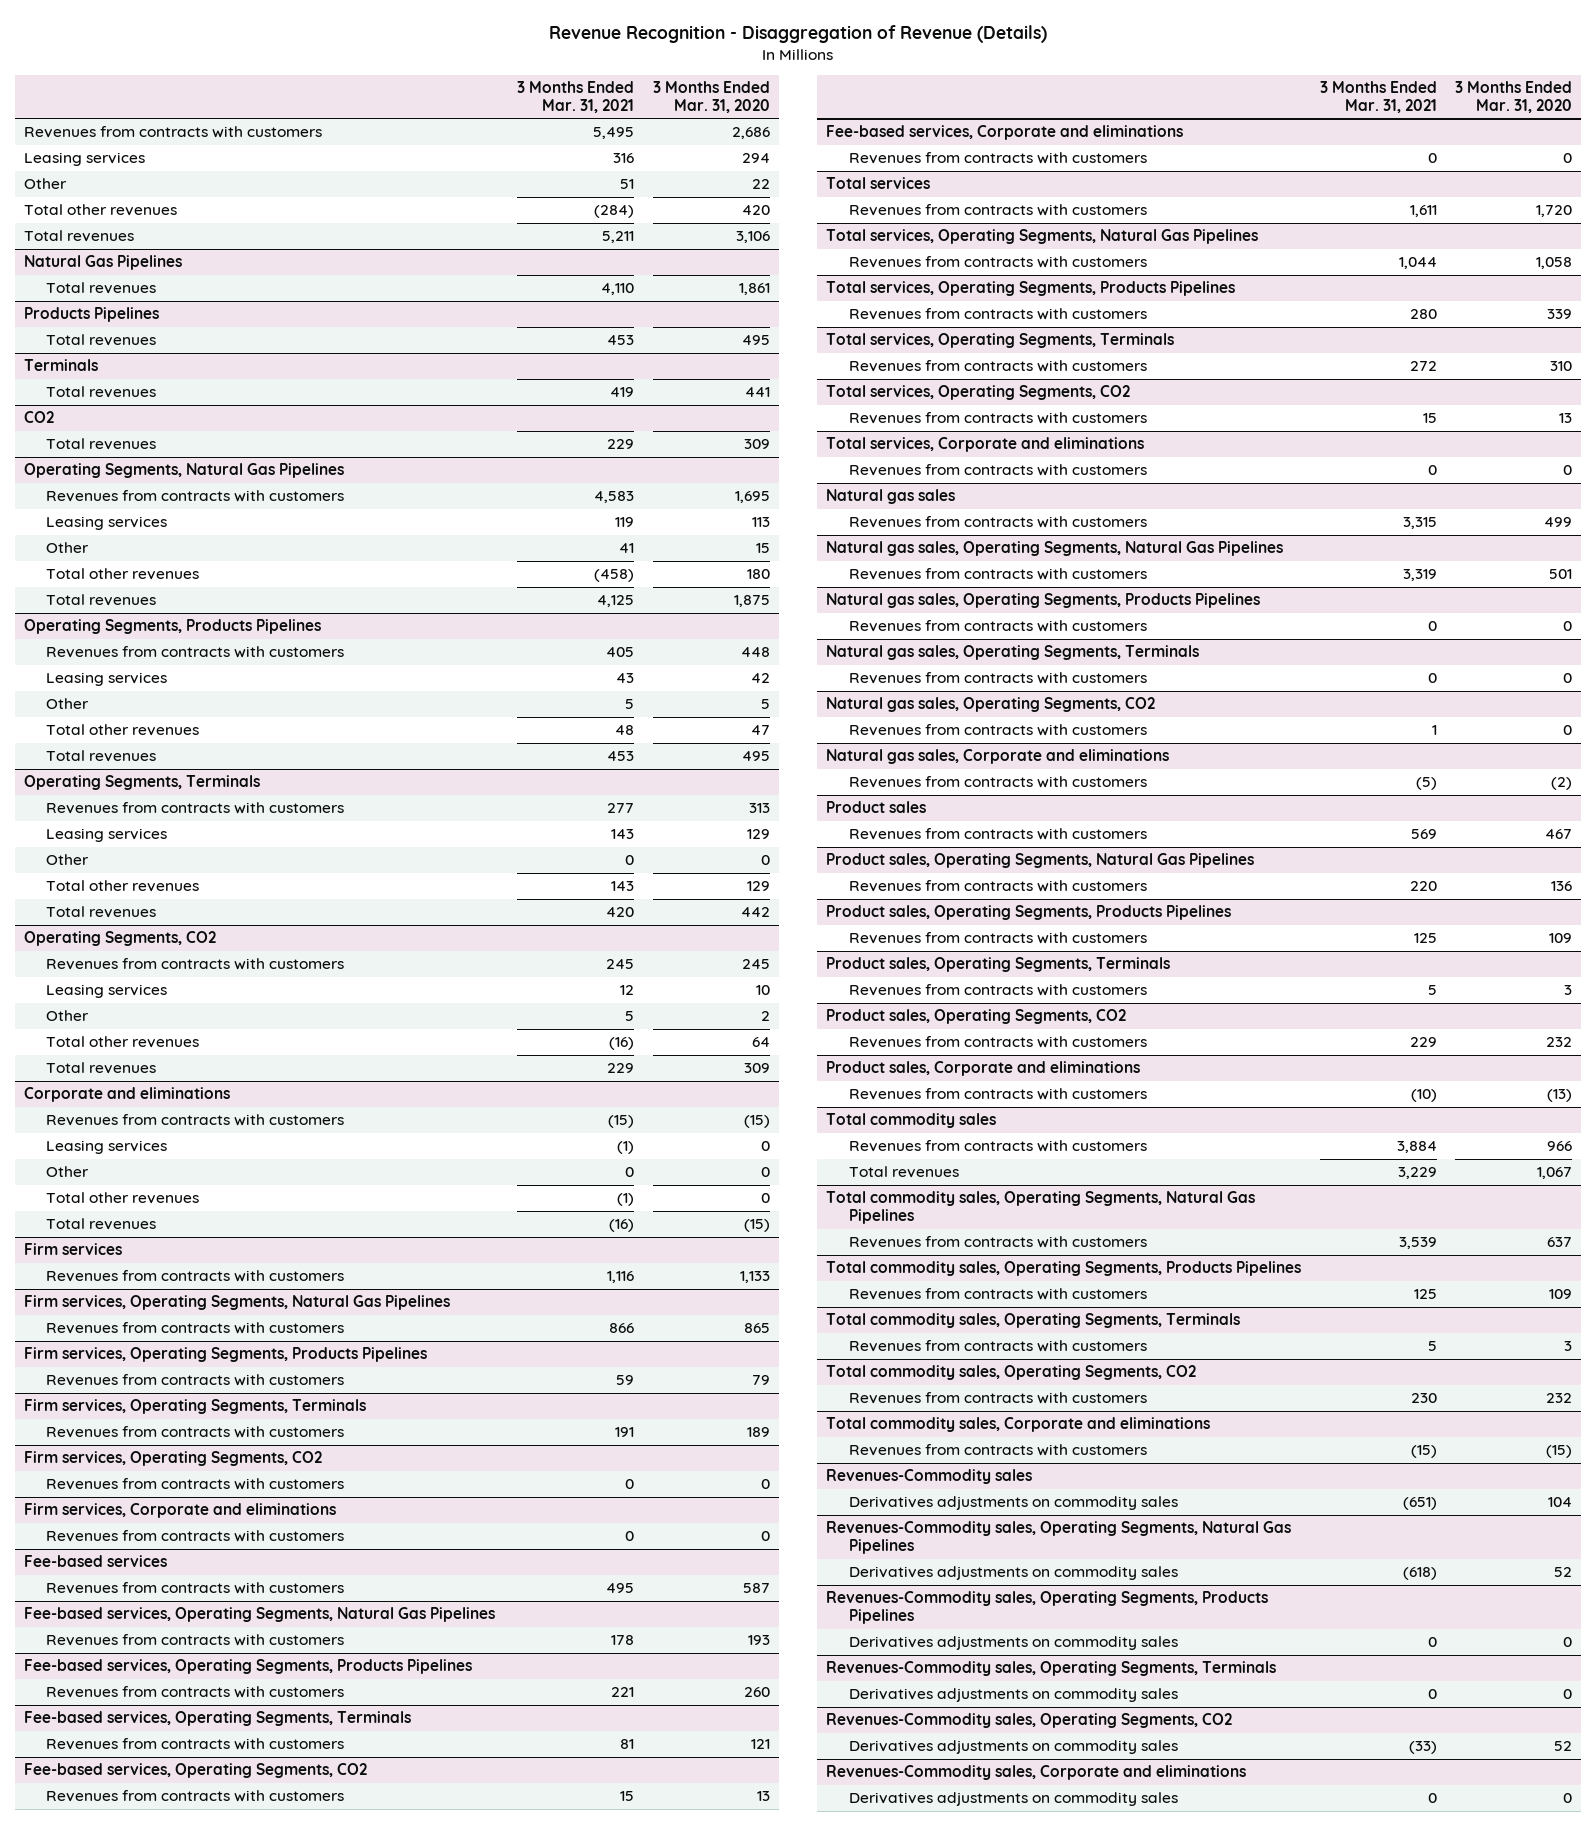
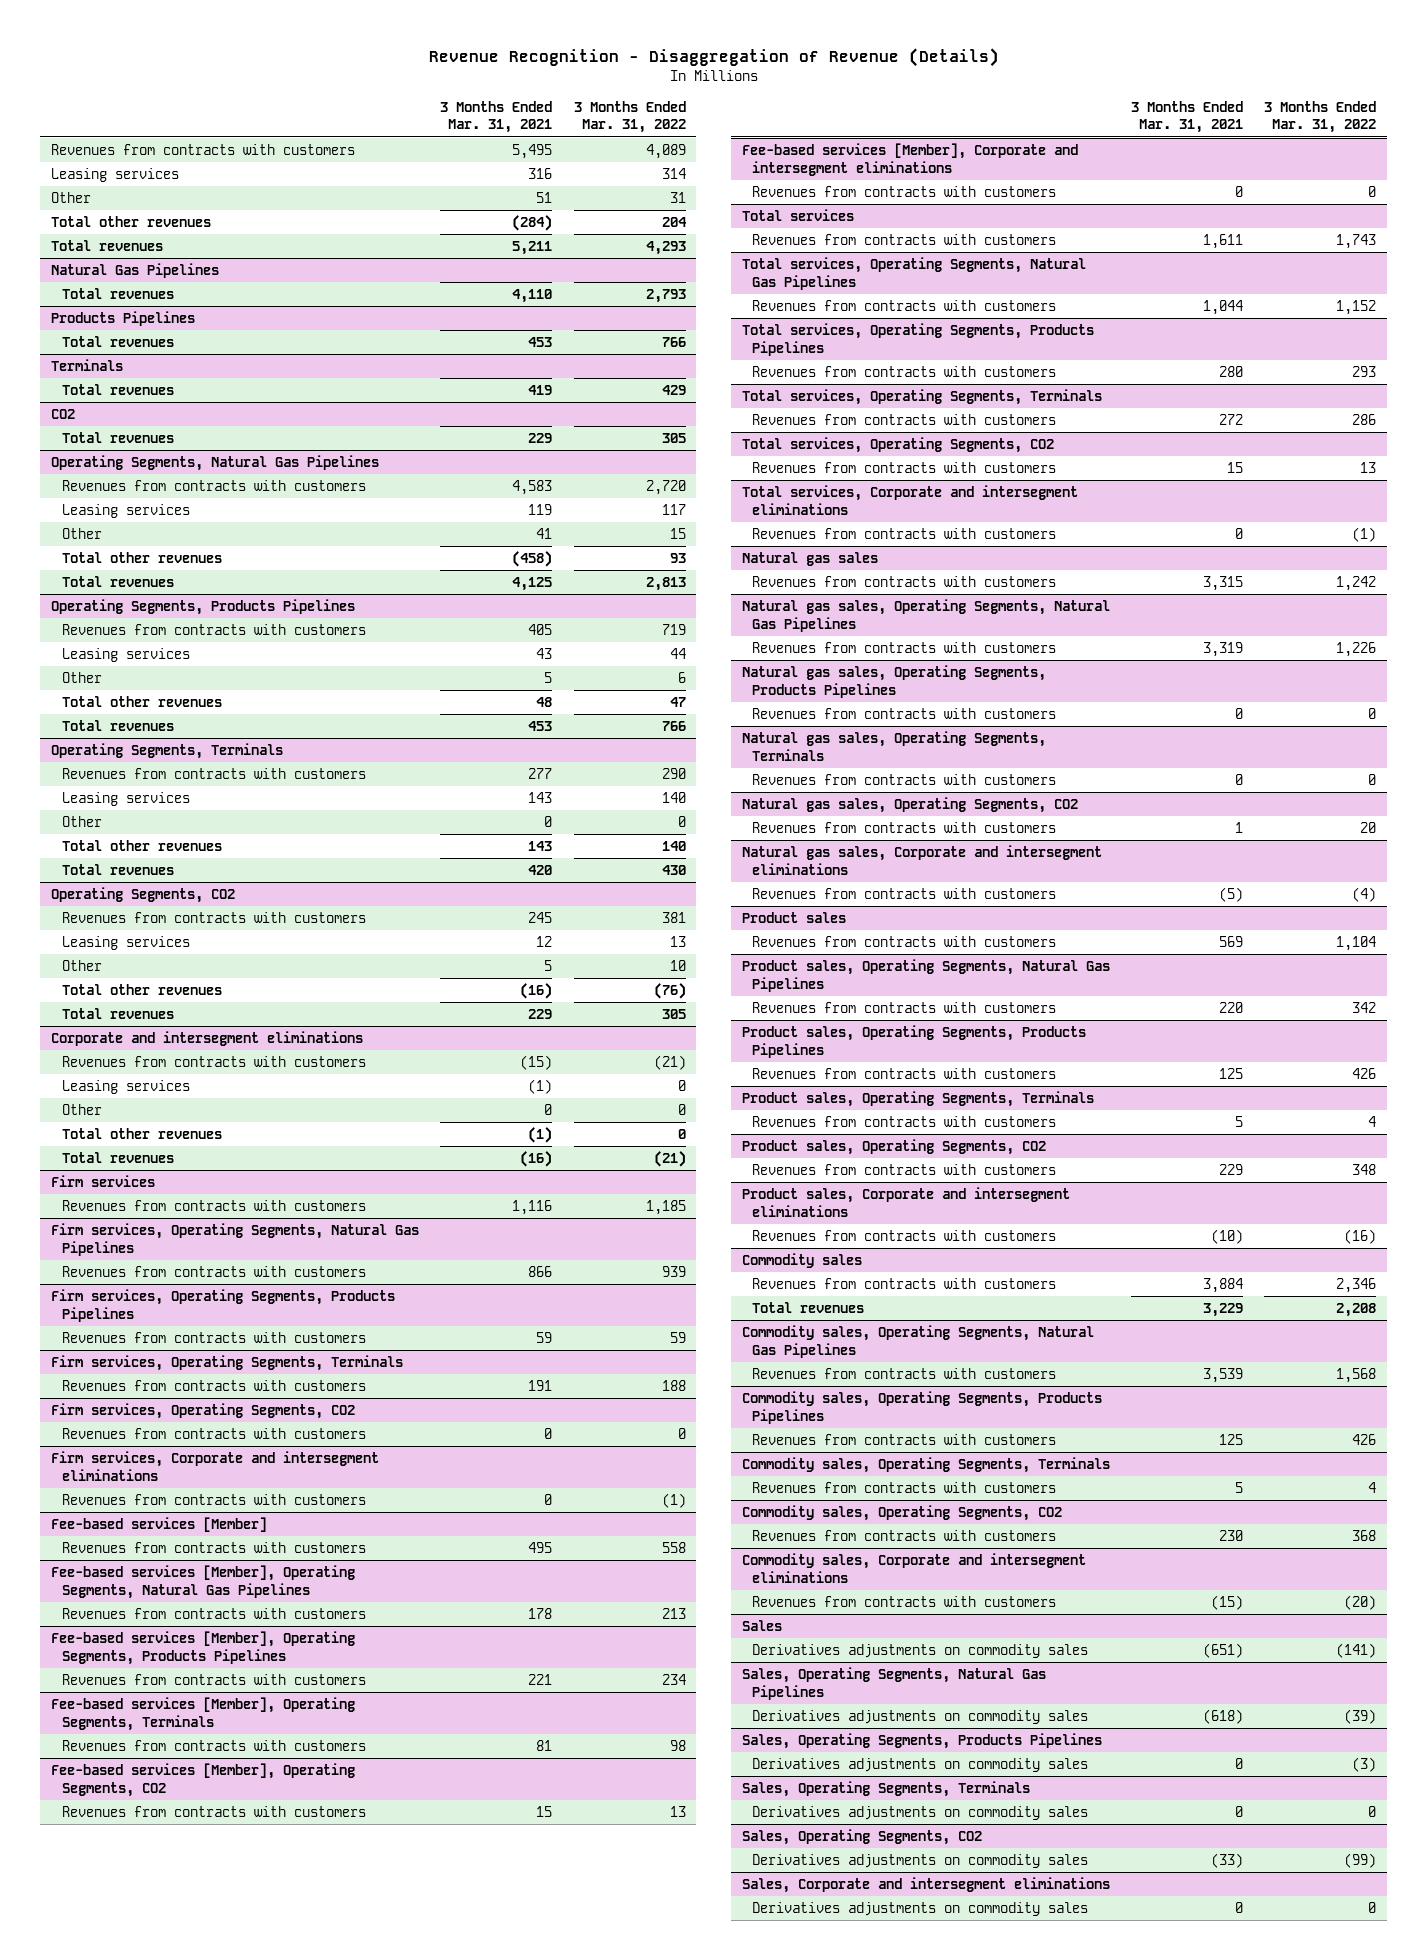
- | 3 Months Ended Mar. 31, 2021 | 3 Months Ended Mar. 31, 2020
+ | 3 Months Ended Mar. 31, 2021 | 3 Months Ended Mar. 31, 2022
- Corporate and eliminations
+ Corporate and intersegment eliminations
- Firm services, Corporate and eliminations
+ Firm services, Corporate and intersegment eliminations
- Fee-based services
+ Fee-based services [Member]
- Fee-based services, Operating Segments, Natural Gas Pipelines
+ Fee-based services [Member], Operating Segments, Natural Gas Pipelines
- Fee-based services, Operating Segments, Products Pipelines
+ Fee-based services [Member], Operating Segments, Products Pipelines
- Fee-based services, Operating Segments, Terminals
+ Fee-based services [Member], Operating Segments, Terminals
- Fee-based services, Operating Segments, CO2
+ Fee-based services [Member], Operating Segments, CO2
- Fee-based services, Corporate and eliminations
+ Fee-based services [Member], Corporate and intersegment eliminations
- Total services, Corporate and eliminations
+ Total services, Corporate and intersegment eliminations
- Natural gas sales, Corporate and eliminations
+ Natural gas sales, Corporate and intersegment eliminations
- Product sales, Corporate and eliminations
+ Product sales, Corporate and intersegment eliminations
- Total commodity sales
+ Commodity sales
- Total commodity sales, Operating Segments, Natural Gas Pipelines
+ Commodity sales, Operating Segments, Natural Gas Pipelines
- Total commodity sales, Operating Segments, Products Pipelines
+ Commodity sales, Operating Segments, Products Pipelines
- Total commodity sales, Operating Segments, Terminals
+ Commodity sales, Operating Segments, Terminals
- Total commodity sales, Operating Segments, CO2
+ Commodity sales, Operating Segments, CO2
- Total commodity sales, Corporate and eliminations
+ Commodity sales, Corporate and intersegment eliminations
- Revenues-Commodity sales
+ Sales
- Revenues-Commodity sales, Operating Segments, Natural Gas Pipelines
+ Sales, Operating Segments, Natural Gas Pipelines
- Revenues-Commodity sales, Operating Segments, Products Pipelines
+ Sales, Operating Segments, Products Pipelines
- Revenues-Commodity sales, Operating Segments, Terminals
+ Sales, Operating Segments, Terminals
- Revenues-Commodity sales, Operating Segments, CO2
+ Sales, Operating Segments, CO2
- Revenues-Commodity sales, Corporate and eliminations
+ Sales, Corporate and intersegment eliminations

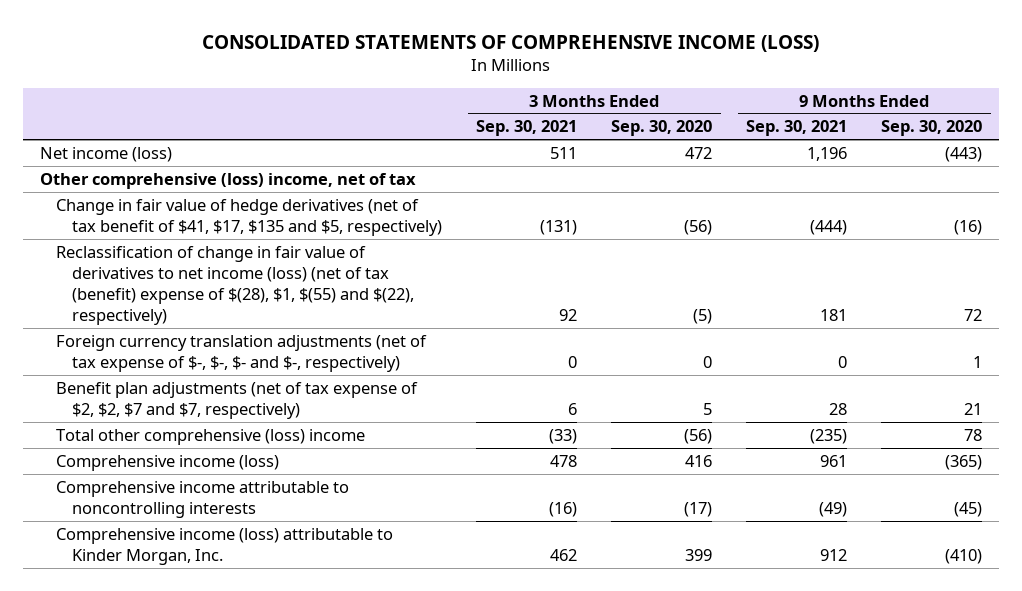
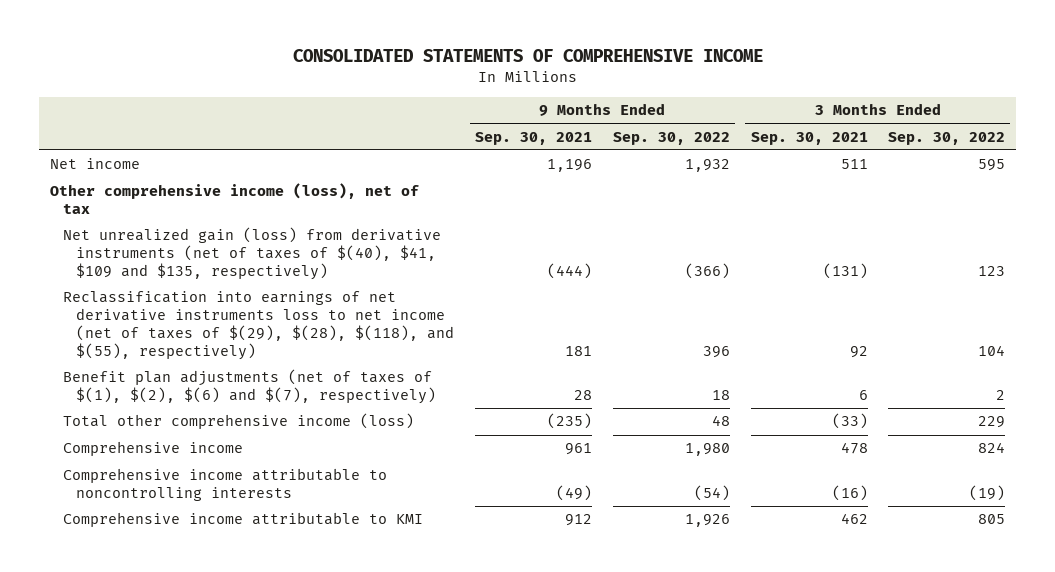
- CONSOLIDATED STATEMENTS OF COMPREHENSIVE INCOME (LOSS)
+ CONSOLIDATED STATEMENTS OF COMPREHENSIVE INCOME
- | 3 Months Ended Sep. 30, 2021 | 3 Months Ended Sep. 30, 2020 | 9 Months Ended Sep. 30, 2021 | 9 Months Ended Sep. 30, 2020
+ | 9 Months Ended Sep. 30, 2021 | 9 Months Ended Sep. 30, 2022 | 3 Months Ended Sep. 30, 2021 | 3 Months Ended Sep. 30, 2022
- Net income (loss) | 511 | 472 | 1,196 | (443)
- Other comprehensive (loss) income, net of tax
- Change in fair value of hedge derivatives (net of tax benefit of $41, $17, $135 and $5, respectively) | (131) | (56) | (444) | (16)
- Reclassification of change in fair value of derivatives to net income (loss) (net of tax (benefit) expense of $(28), $1, $(55) and $(22), respectively) | 92 | (5) | 181 | 72
- Foreign currency translation adjustments (net of tax expense of $-, $-, $- and $-, respectively) | 0 | 0 | 0 | 1
- Benefit plan adjustments (net of tax expense of $2, $2, $7 and $7, respectively) | 6 | 5 | 28 | 21
- Total other comprehensive (loss) income | (33) | (56) | (235) | 78
- Comprehensive income (loss) | 478 | 416 | 961 | (365)
+ Net income | 1,196 | 1,932 | 511 | 595
+ Other comprehensive income (loss), net of tax
+ Net unrealized gain (loss) from derivative instruments (net of taxes of $(40), $41, $109 and $135, respectively) | (444) | (366) | (131) | 123
+ Reclassification into earnings of net derivative instruments loss to net income (net of taxes of $(29), $(28), $(118), and $(55), respectively) | 181 | 396 | 92 | 104
+ Benefit plan adjustments (net of taxes of $(1), $(2), $(6) and $(7), respectively) | 28 | 18 | 6 | 2
+ Total other comprehensive income (loss) | (235) | 48 | (33) | 229
+ Comprehensive income | 961 | 1,980 | 478 | 824
- Comprehensive income (loss) attributable to Kinder Morgan, Inc. | 462 | 399 | 912 | (410)
+ Comprehensive income attributable to KMI | 912 | 1,926 | 462 | 805

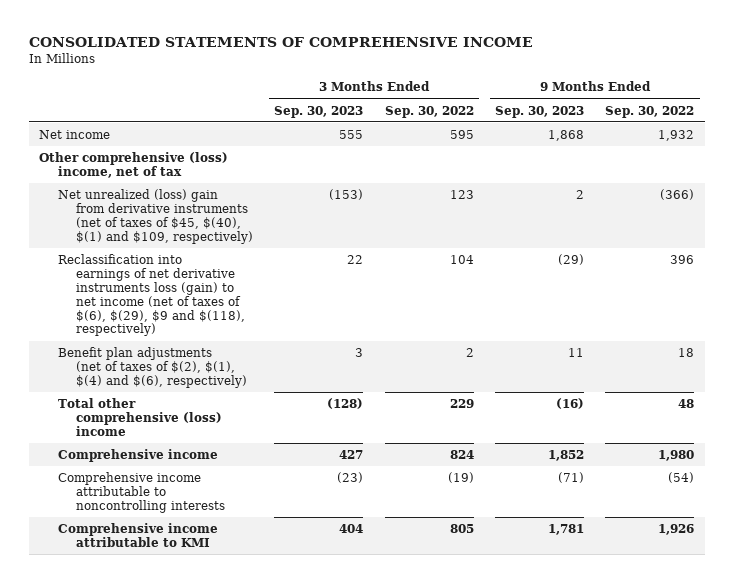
- | 9 Months Ended Sep. 30, 2021 | 9 Months Ended Sep. 30, 2022 | 3 Months Ended Sep. 30, 2021 | 3 Months Ended Sep. 30, 2022
+ | 3 Months Ended Sep. 30, 2023 | 3 Months Ended Sep. 30, 2022 | 9 Months Ended Sep. 30, 2023 | 9 Months Ended Sep. 30, 2022
- Other comprehensive income (loss), net of tax
- Net unrealized gain (loss) from derivative instruments (net of taxes of $(40), $41, $109 and $135, respectively) | (444) | (366) | (131) | 123
- Reclassification into earnings of net derivative instruments loss to net income (net of taxes of $(29), $(28), $(118), and $(55), respectively) | 181 | 396 | 92 | 104
- Benefit plan adjustments (net of taxes of $(1), $(2), $(6) and $(7), respectively) | 28 | 18 | 6 | 2
- Total other comprehensive income (loss) | (235) | 48 | (33) | 229
+ Other comprehensive (loss) income, net of tax
+ Net unrealized (loss) gain from derivative instruments (net of taxes of $45, $(40), $(1) and $109, respectively) | (153) | 123 | 2 | (366)
+ Reclassification into earnings of net derivative instruments loss (gain) to net income (net of taxes of $(6), $(29), $9 and $(118), respectively) | 22 | 104 | (29) | 396
+ Benefit plan adjustments (net of taxes of $(2), $(1), $(4) and $(6), respectively) | 3 | 2 | 11 | 18
+ Total other comprehensive (loss) income | (128) | 229 | (16) | 48

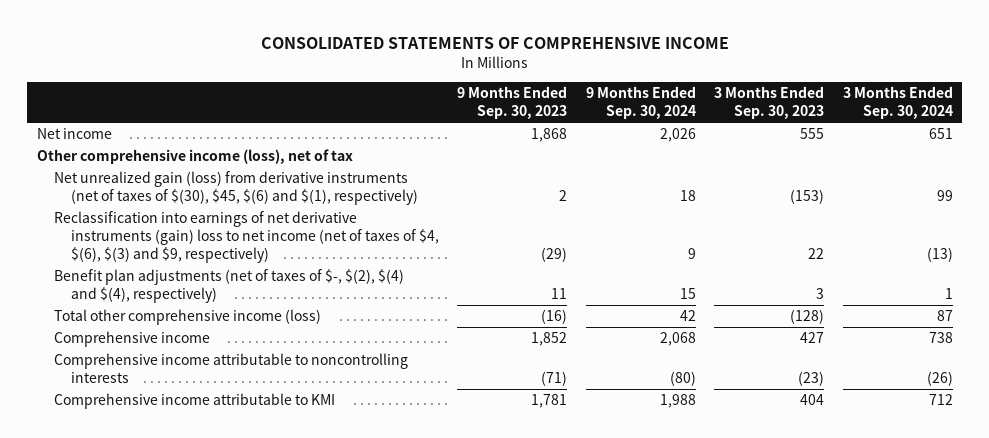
- | 3 Months Ended Sep. 30, 2023 | 3 Months Ended Sep. 30, 2022 | 9 Months Ended Sep. 30, 2023 | 9 Months Ended Sep. 30, 2022
+ | 9 Months Ended Sep. 30, 2023 | 9 Months Ended Sep. 30, 2024 | 3 Months Ended Sep. 30, 2023 | 3 Months Ended Sep. 30, 2024
- Other comprehensive (loss) income, net of tax
- Net unrealized (loss) gain from derivative instruments (net of taxes of $45, $(40), $(1) and $109, respectively) | (153) | 123 | 2 | (366)
- Reclassification into earnings of net derivative instruments loss (gain) to net income (net of taxes of $(6), $(29), $9 and $(118), respectively) | 22 | 104 | (29) | 396
- Benefit plan adjustments (net of taxes of $(2), $(1), $(4) and $(6), respectively) | 3 | 2 | 11 | 18
- Total other comprehensive (loss) income | (128) | 229 | (16) | 48
+ Other comprehensive income (loss), net of tax
+ Net unrealized gain (loss) from derivative instruments (net of taxes of $(30), $45, $(6) and $(1), respectively) | 2 | 18 | (153) | 99
+ Reclassification into earnings of net derivative instruments (gain) loss to net income (net of taxes of $4, $(6), $(3) and $9, respectively) | (29) | 9 | 22 | (13)
+ Benefit plan adjustments (net of taxes of $-, $(2), $(4) and $(4), respectively) | 11 | 15 | 3 | 1
+ Total other comprehensive income (loss) | (16) | 42 | (128) | 87

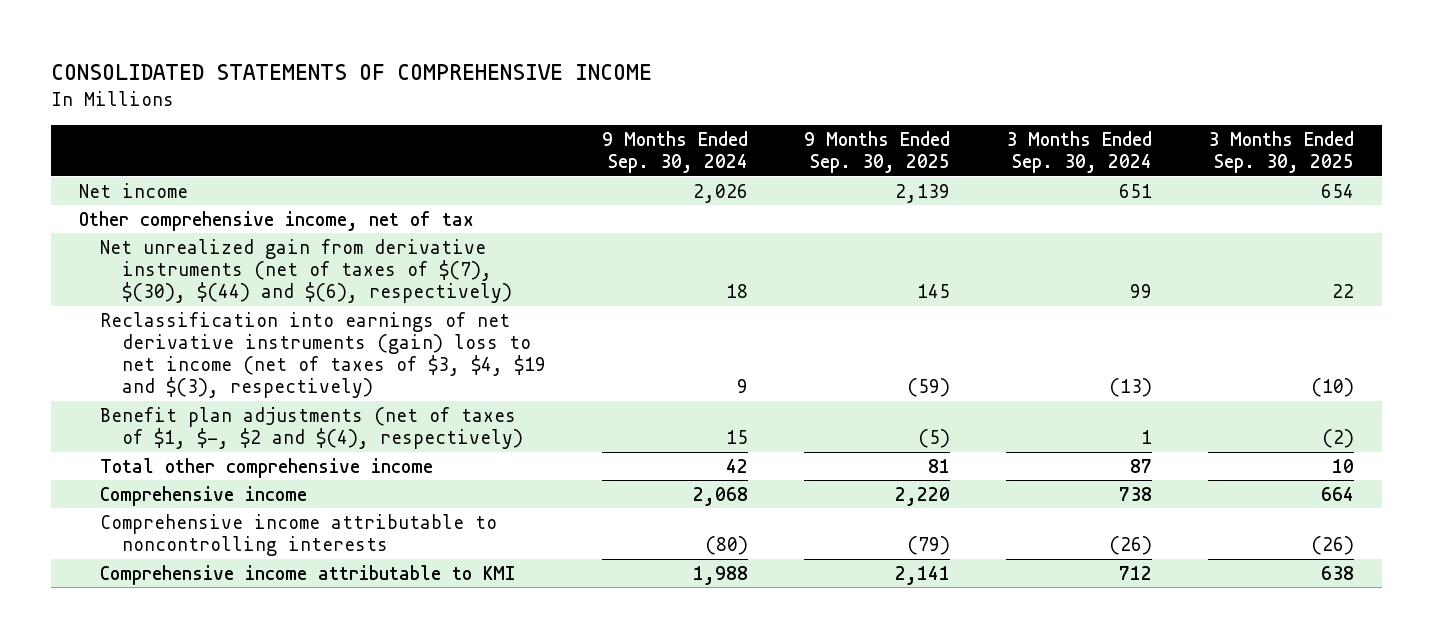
- | 9 Months Ended Sep. 30, 2023 | 9 Months Ended Sep. 30, 2024 | 3 Months Ended Sep. 30, 2023 | 3 Months Ended Sep. 30, 2024
+ | 9 Months Ended Sep. 30, 2024 | 9 Months Ended Sep. 30, 2025 | 3 Months Ended Sep. 30, 2024 | 3 Months Ended Sep. 30, 2025
- Other comprehensive income (loss), net of tax
- Net unrealized gain (loss) from derivative instruments (net of taxes of $(30), $45, $(6) and $(1), respectively) | 2 | 18 | (153) | 99
- Reclassification into earnings of net derivative instruments (gain) loss to net income (net of taxes of $4, $(6), $(3) and $9, respectively) | (29) | 9 | 22 | (13)
- Benefit plan adjustments (net of taxes of $-, $(2), $(4) and $(4), respectively) | 11 | 15 | 3 | 1
- Total other comprehensive income (loss) | (16) | 42 | (128) | 87
+ Other comprehensive income, net of tax
+ Net unrealized gain from derivative instruments (net of taxes of $(7), $(30), $(44) and $(6), respectively) | 18 | 145 | 99 | 22
+ Reclassification into earnings of net derivative instruments (gain) loss to net income (net of taxes of $3, $4, $19 and $(3), respectively) | 9 | (59) | (13) | (10)
+ Benefit plan adjustments (net of taxes of $1, $-, $2 and $(4), respectively) | 15 | (5) | 1 | (2)
+ Total other comprehensive income | 42 | 81 | 87 | 10

